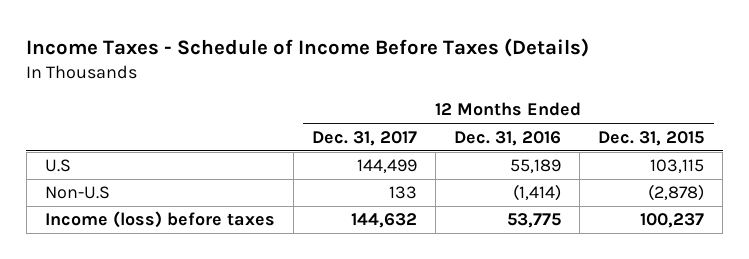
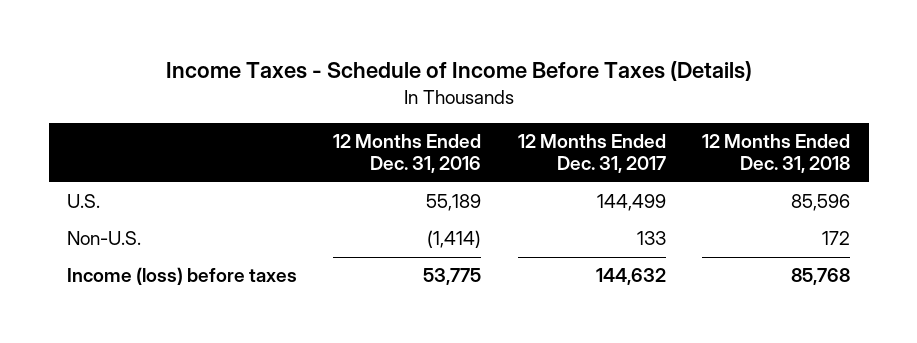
- | 12 Months Ended Dec. 31, 2017 | 12 Months Ended Dec. 31, 2016 | 12 Months Ended Dec. 31, 2015
+ | 12 Months Ended Dec. 31, 2016 | 12 Months Ended Dec. 31, 2017 | 12 Months Ended Dec. 31, 2018
- U.S | 144,499 | 55,189 | 103,115
- Non-U.S | 133 | (1,414) | (2,878)
+ U.S. | 55,189 | 144,499 | 85,596
+ Non-U.S. | (1,414) | 133 | 172

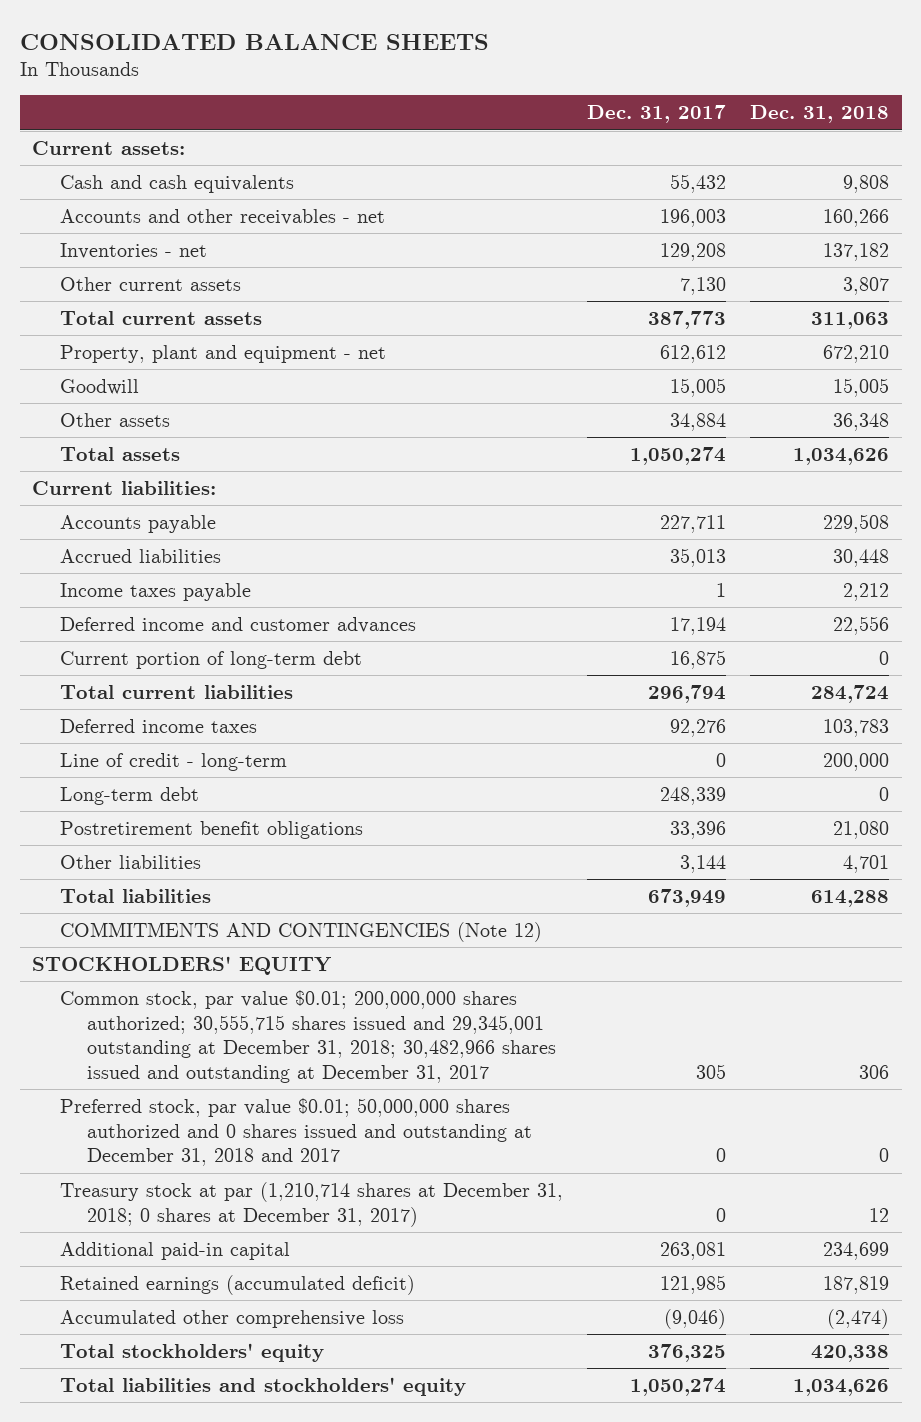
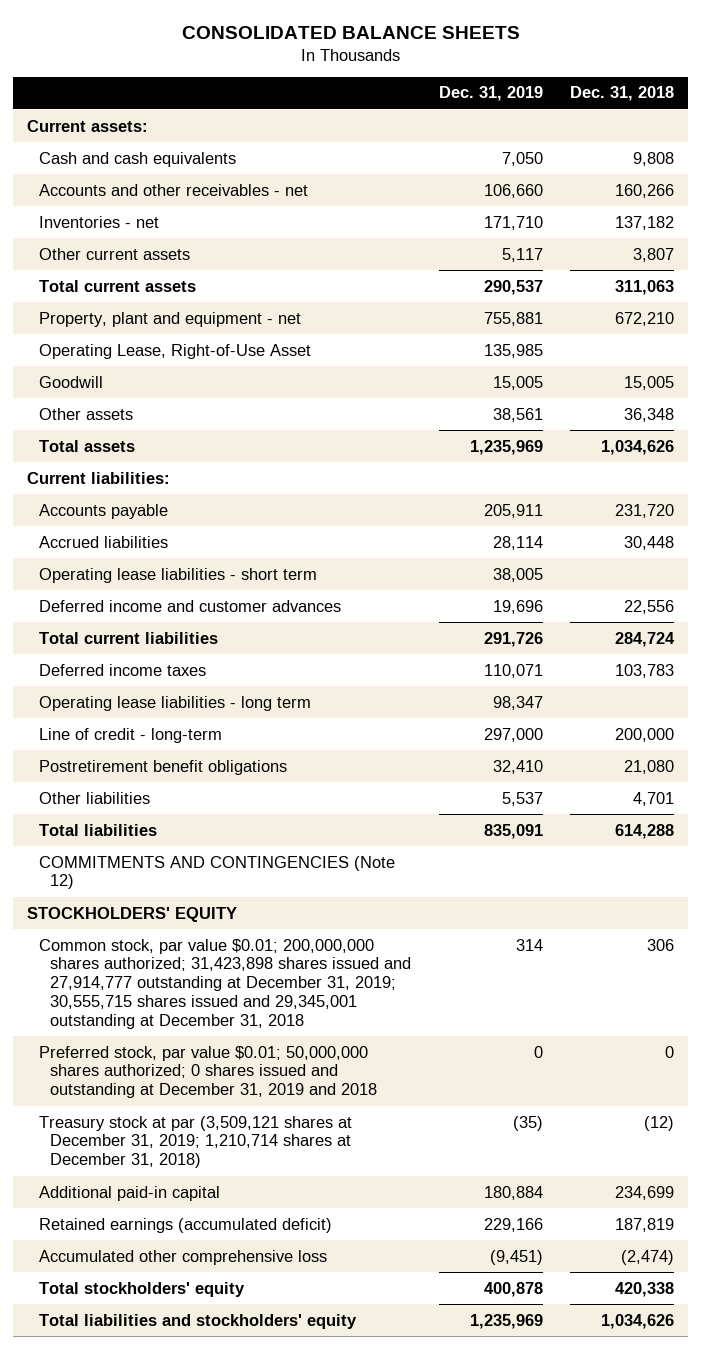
- | Dec. 31, 2017 | Dec. 31, 2018
+ | Dec. 31, 2019 | Dec. 31, 2018
+ Operating Lease, Right-of-Use Asset | 135,985 |
- Accounts payable | 227,711 | 229,508
+ Accounts payable | 205,911 | 231,720
- Income taxes payable | 1 | 2,212
+ Operating lease liabilities - short term | 38,005 |
- Current portion of long-term debt | 16,875 | 0
+ Operating lease liabilities - long term | 98,347 |
- Long-term debt | 248,339 | 0
- Common stock, par value $0.01; 200,000,000 shares authorized; 30,555,715 shares issued and 29,345,001 outstanding at December 31, 2018; 30,482,966 shares issued and outstanding at December 31, 2017 | 305 | 306
- Preferred stock, par value $0.01; 50,000,000 shares authorized and 0 shares issued and outstanding at December 31, 2018 and 2017 | 0 | 0
- Treasury stock at par (1,210,714 shares at December 31, 2018; 0 shares at December 31, 2017) | 0 | 12
+ Common stock, par value $0.01; 200,000,000 shares authorized; 31,423,898 shares issued and 27,914,777 outstanding at December 31, 2019; 30,555,715 shares issued and 29,345,001 outstanding at December 31, 2018 | 314 | 306
+ Preferred stock, par value $0.01; 50,000,000 shares authorized; 0 shares issued and outstanding at December 31, 2019 and 2018 | 0 | 0
+ Treasury stock at par (3,509,121 shares at December 31, 2019; 1,210,714 shares at December 31, 2018) | (35) | (12)

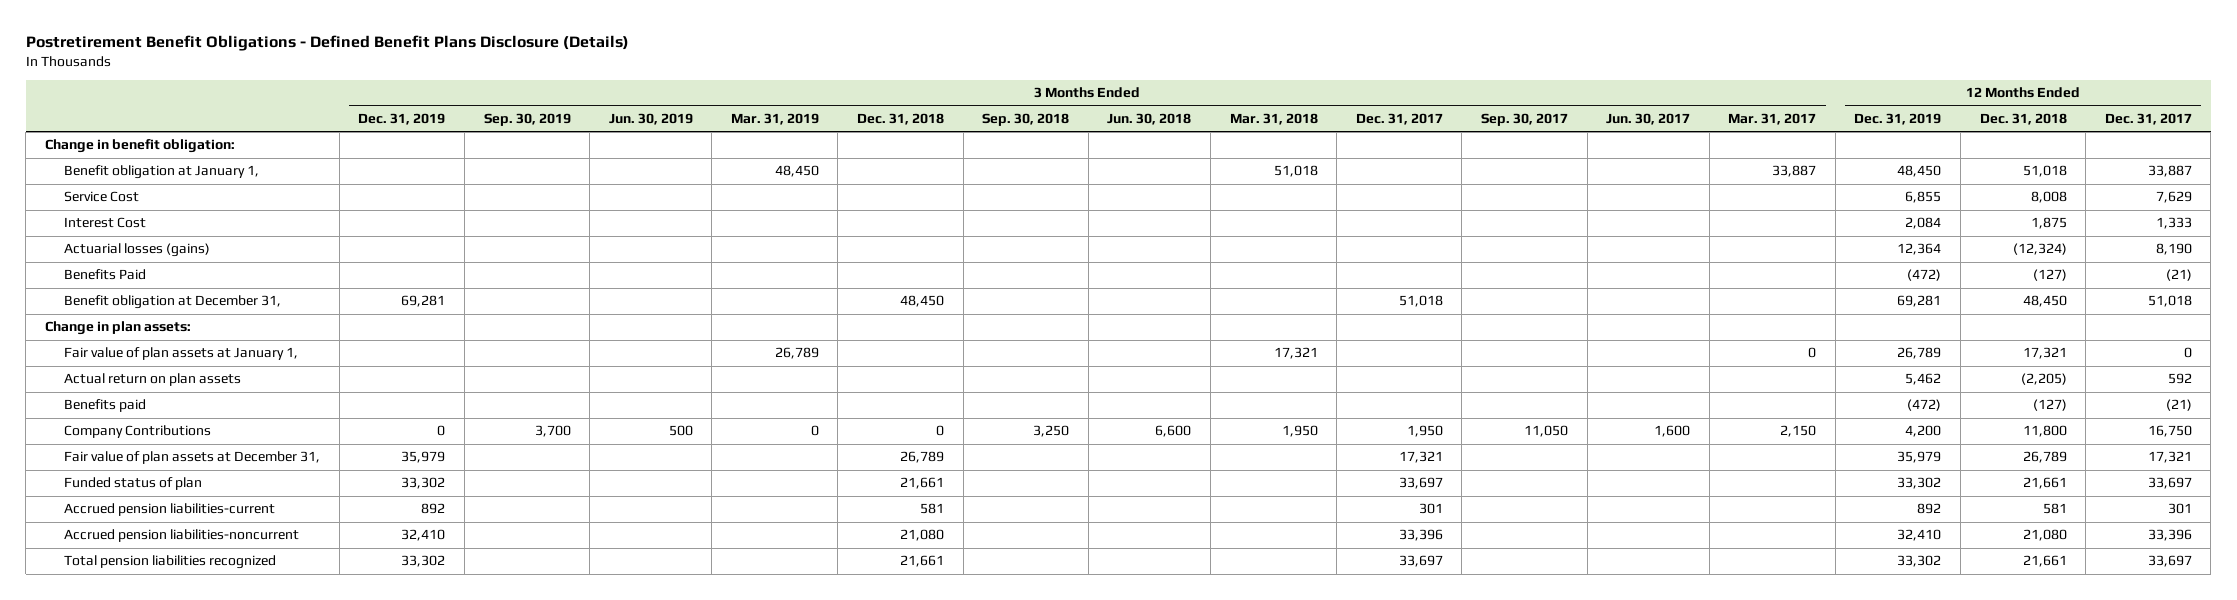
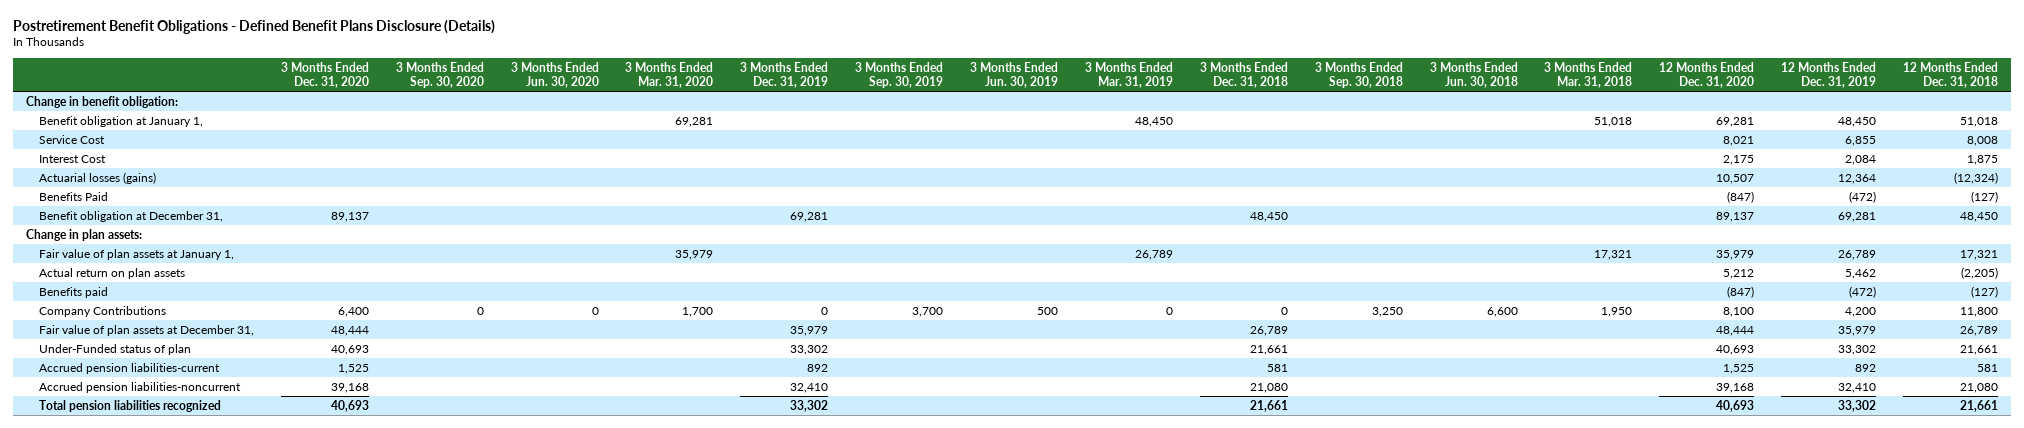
- | 3 Months Ended Dec. 31, 2019 | 3 Months Ended Sep. 30, 2019 | 3 Months Ended Jun. 30, 2019 | 3 Months Ended Mar. 31, 2019 | 3 Months Ended Dec. 31, 2018 | 3 Months Ended Sep. 30, 2018 | 3 Months Ended Jun. 30, 2018 | 3 Months Ended Mar. 31, 2018 | 3 Months Ended Dec. 31, 2017 | 3 Months Ended Sep. 30, 2017 | 3 Months Ended Jun. 30, 2017 | 3 Months Ended Mar. 31, 2017 | 12 Months Ended Dec. 31, 2019 | 12 Months Ended Dec. 31, 2018 | 12 Months Ended Dec. 31, 2017
+ | 3 Months Ended Dec. 31, 2020 | 3 Months Ended Sep. 30, 2020 | 3 Months Ended Jun. 30, 2020 | 3 Months Ended Mar. 31, 2020 | 3 Months Ended Dec. 31, 2019 | 3 Months Ended Sep. 30, 2019 | 3 Months Ended Jun. 30, 2019 | 3 Months Ended Mar. 31, 2019 | 3 Months Ended Dec. 31, 2018 | 3 Months Ended Sep. 30, 2018 | 3 Months Ended Jun. 30, 2018 | 3 Months Ended Mar. 31, 2018 | 12 Months Ended Dec. 31, 2020 | 12 Months Ended Dec. 31, 2019 | 12 Months Ended Dec. 31, 2018
- Funded status of plan | 33,302 | | | | 21,661 | | | | 33,697 | | | | 33,302 | 21,661 | 33,697
+ Under-Funded status of plan | 40,693 | | | | 33,302 | | | | 21,661 | | | | 40,693 | 33,302 | 21,661

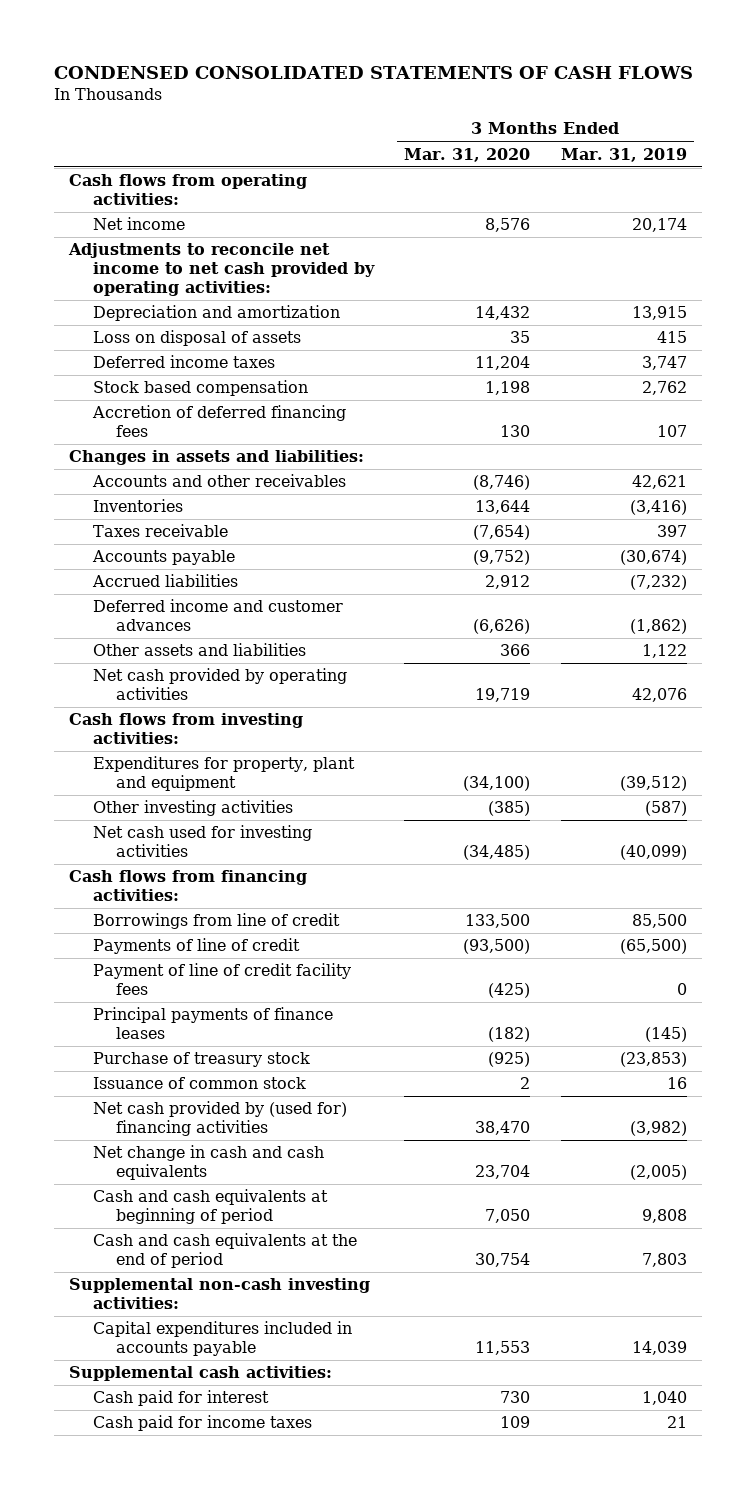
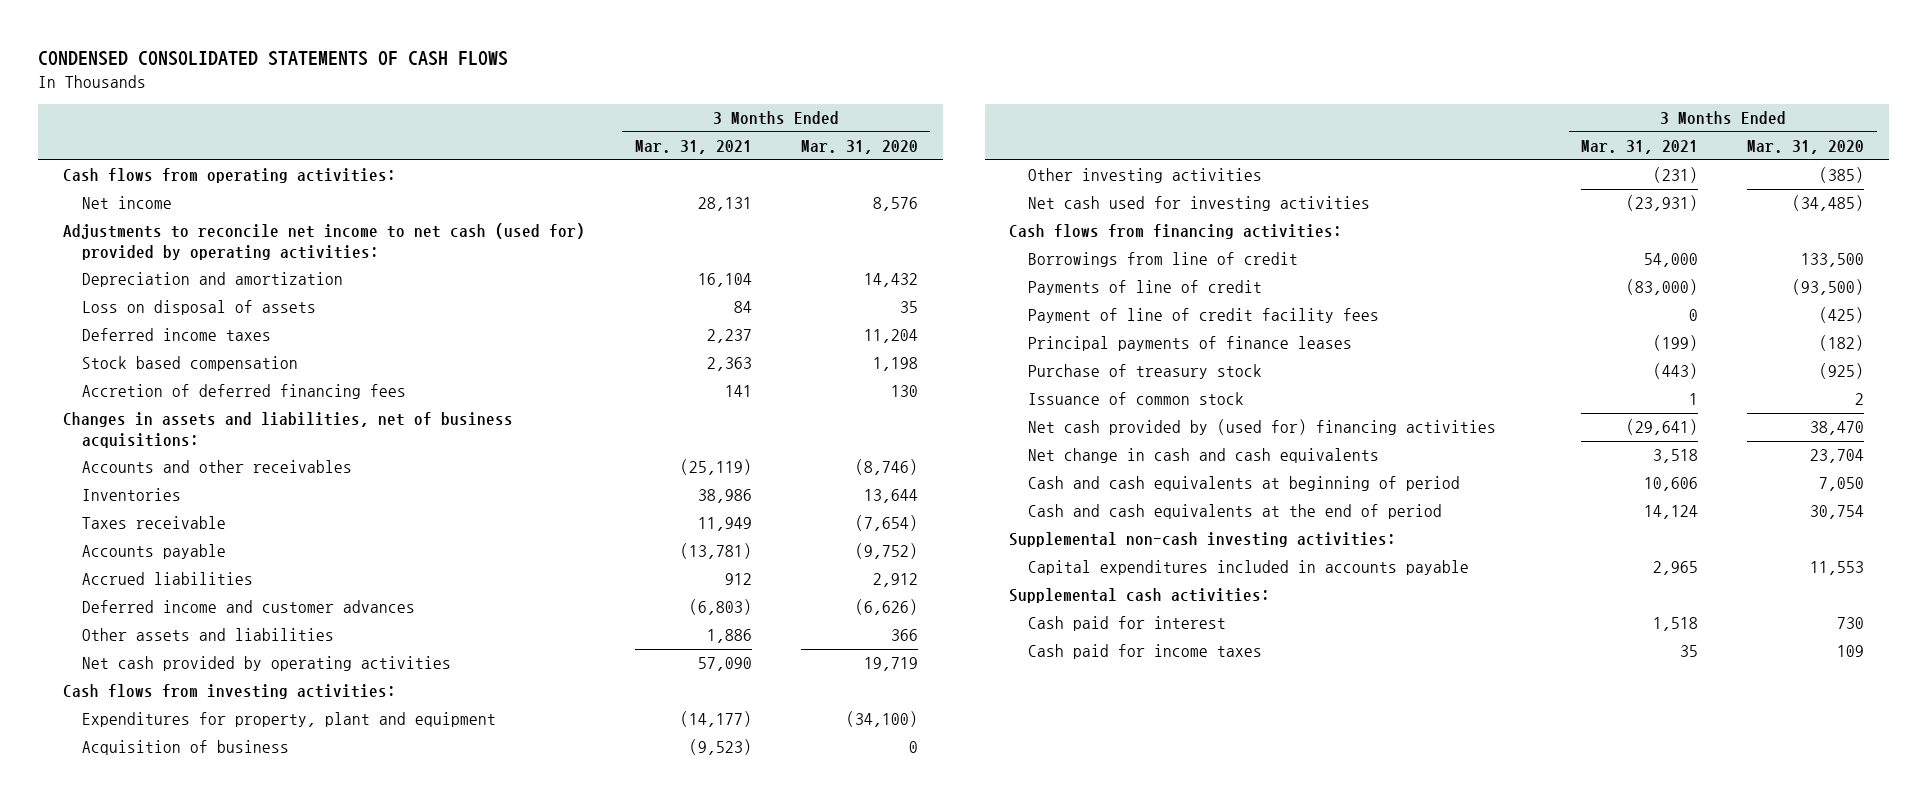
- | 3 Months Ended Mar. 31, 2020 | 3 Months Ended Mar. 31, 2019
+ | 3 Months Ended Mar. 31, 2021 | 3 Months Ended Mar. 31, 2020
- Adjustments to reconcile net income to net cash provided by operating activities:
+ Adjustments to reconcile net income to net cash (used for) provided by operating activities:
- Changes in assets and liabilities:
+ Changes in assets and liabilities, net of business acquisitions:
+ Acquisition of business | (9,523) | 0

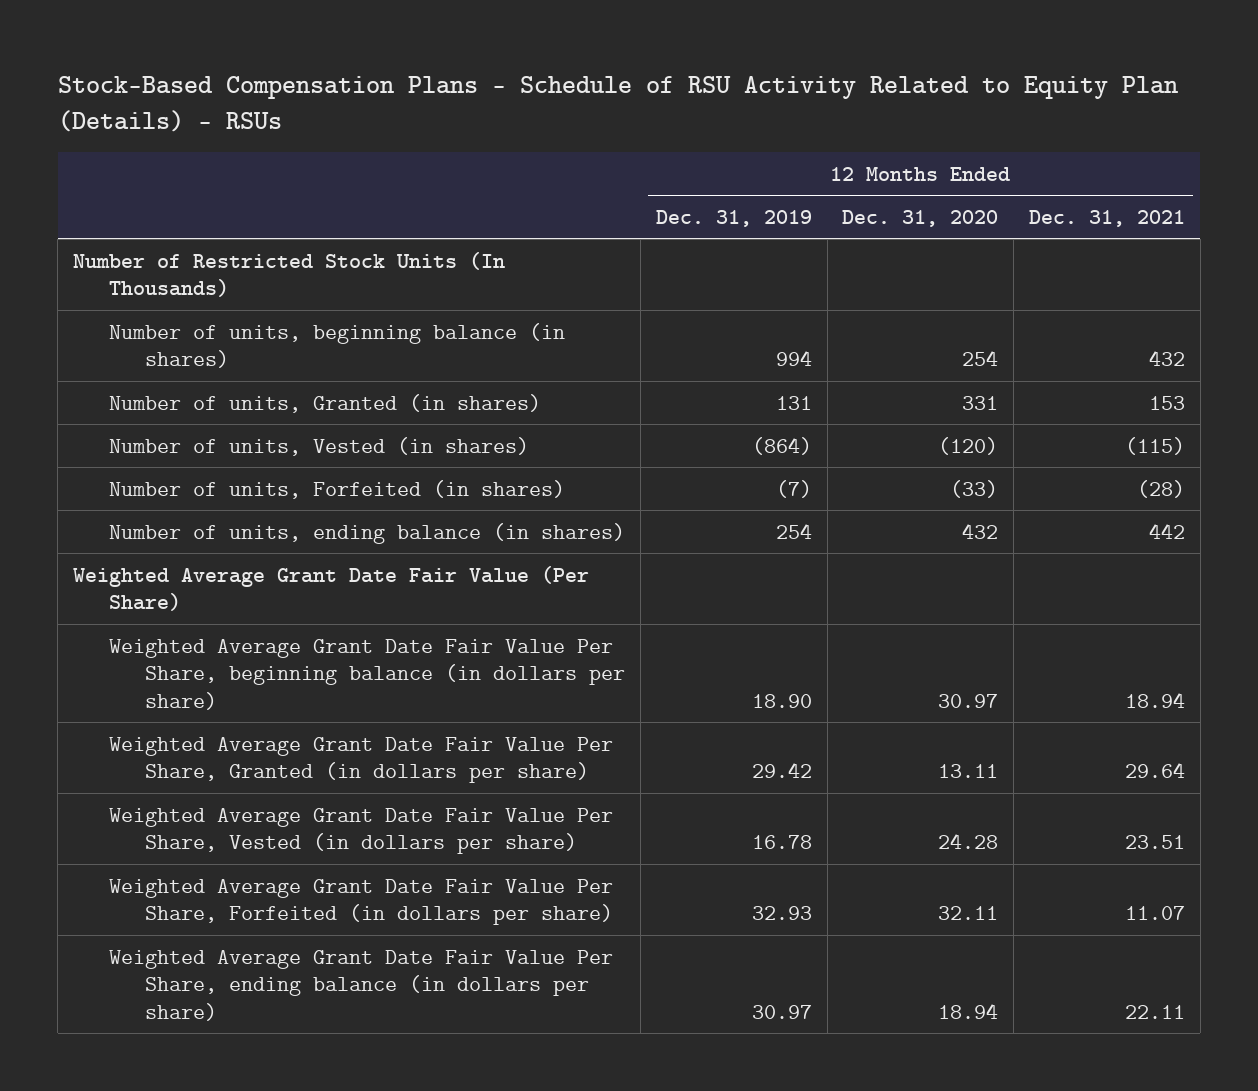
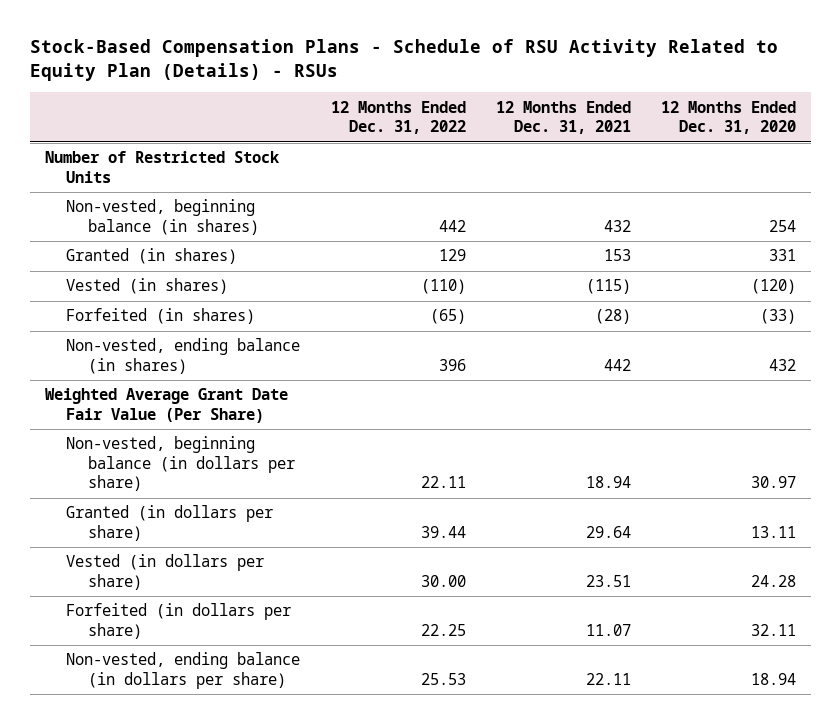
- | 12 Months Ended Dec. 31, 2019 | 12 Months Ended Dec. 31, 2020 | 12 Months Ended Dec. 31, 2021
+ | 12 Months Ended Dec. 31, 2022 | 12 Months Ended Dec. 31, 2021 | 12 Months Ended Dec. 31, 2020
- Number of Restricted Stock Units (In Thousands)
- Number of units, beginning balance (in shares) | 994 | 254 | 432
- Number of units, Granted (in shares) | 131 | 331 | 153
- Number of units, Vested (in shares) | (864) | (120) | (115)
- Number of units, Forfeited (in shares) | (7) | (33) | (28)
- Number of units, ending balance (in shares) | 254 | 432 | 442
+ Number of Restricted Stock Units
+ Non-vested, beginning balance (in shares) | 442 | 432 | 254
+ Granted (in shares) | 129 | 153 | 331
+ Vested (in shares) | (110) | (115) | (120)
+ Forfeited (in shares) | (65) | (28) | (33)
+ Non-vested, ending balance (in shares) | 396 | 442 | 432
- Weighted Average Grant Date Fair Value Per Share, beginning balance (in dollars per share) | 18.90 | 30.97 | 18.94
- Weighted Average Grant Date Fair Value Per Share, Granted (in dollars per share) | 29.42 | 13.11 | 29.64
- Weighted Average Grant Date Fair Value Per Share, Vested (in dollars per share) | 16.78 | 24.28 | 23.51
- Weighted Average Grant Date Fair Value Per Share, Forfeited (in dollars per share) | 32.93 | 32.11 | 11.07
- Weighted Average Grant Date Fair Value Per Share, ending balance (in dollars per share) | 30.97 | 18.94 | 22.11
+ Non-vested, beginning balance (in dollars per share) | 22.11 | 18.94 | 30.97
+ Granted (in dollars per share) | 39.44 | 29.64 | 13.11
+ Vested (in dollars per share) | 30.00 | 23.51 | 24.28
+ Forfeited (in dollars per share) | 22.25 | 11.07 | 32.11
+ Non-vested, ending balance (in dollars per share) | 25.53 | 22.11 | 18.94

